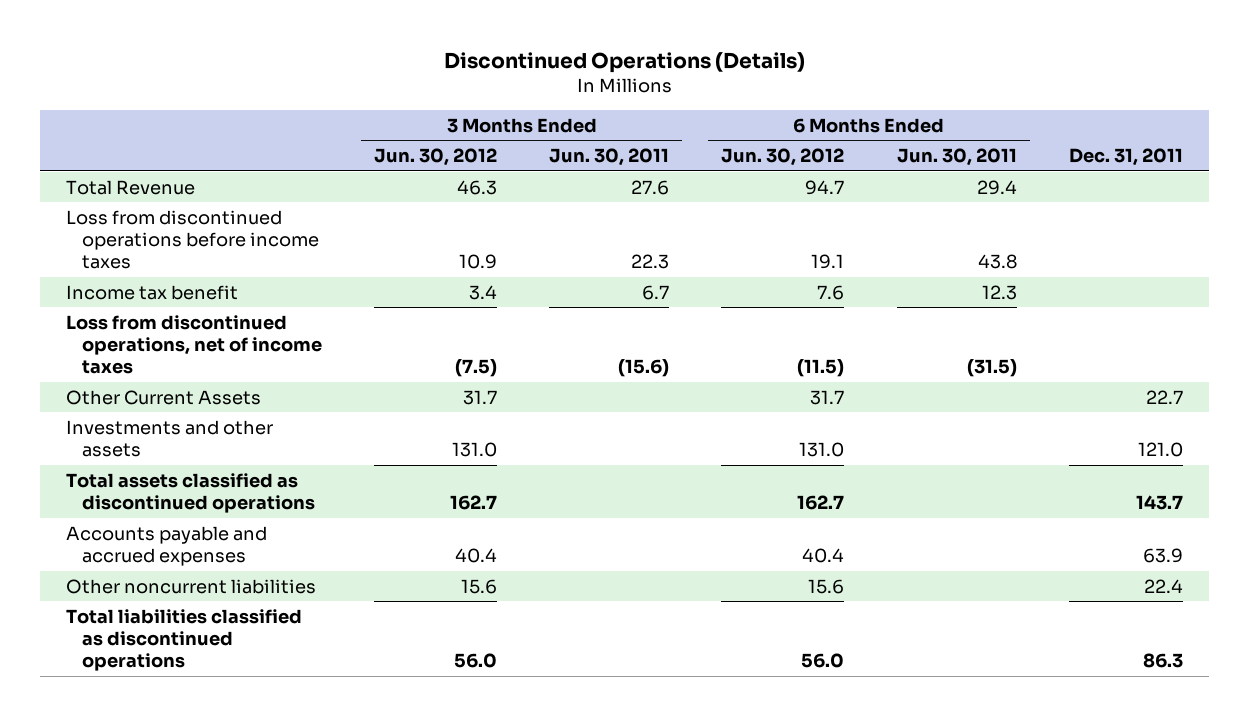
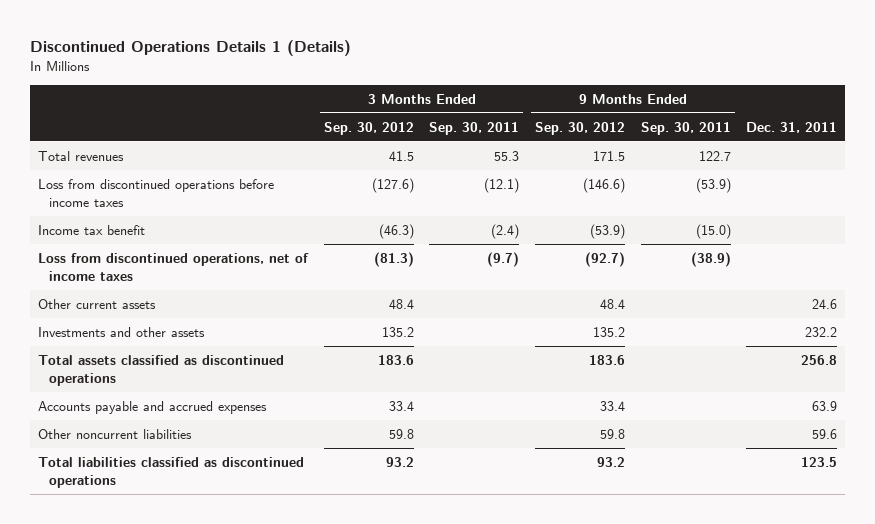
- Discontinued Operations (Details)
+ Discontinued Operations Details 1 (Details)
- | 3 Months Ended Jun. 30, 2012 | 3 Months Ended Jun. 30, 2011 | 6 Months Ended Jun. 30, 2012 | 6 Months Ended Jun. 30, 2011 | Dec. 31, 2011
+ | 3 Months Ended Sep. 30, 2012 | 3 Months Ended Sep. 30, 2011 | 9 Months Ended Sep. 30, 2012 | 9 Months Ended Sep. 30, 2011 | Dec. 31, 2011
- Total Revenue | 46.3 | 27.6 | 94.7 | 29.4 |
+ Total revenues | 41.5 | 55.3 | 171.5 | 122.7 |
- Other Current Assets | 31.7 | | 31.7 | | 22.7
- Investments and other assets | 131.0 | | 131.0 | | 121.0
- Total assets classified as discontinued operations | 162.7 | | 162.7 | | 143.7
+ Other current assets | 48.4 | | 48.4 | | 24.6
+ Investments and other assets | 135.2 | | 135.2 | | 232.2
+ Total assets classified as discontinued operations | 183.6 | | 183.6 | | 256.8
- Other noncurrent liabilities | 15.6 | | 15.6 | | 22.4
- Total liabilities classified as discontinued operations | 56.0 | | 56.0 | | 86.3
+ Other noncurrent liabilities | 59.8 | | 59.8 | | 59.6
+ Total liabilities classified as discontinued operations | 93.2 | | 93.2 | | 123.5

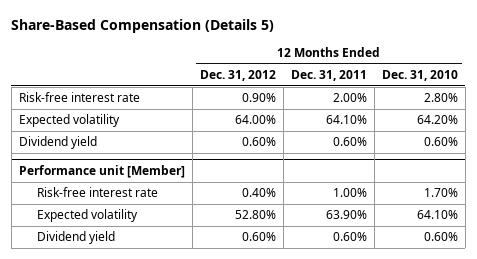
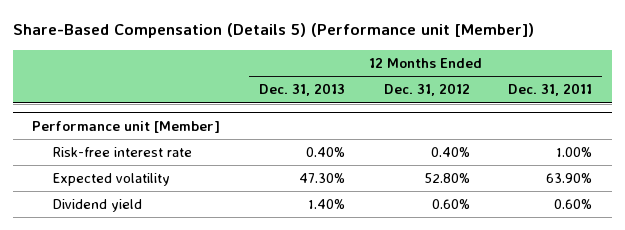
- Share-Based Compensation (Details 5)
+ Share-Based Compensation (Details 5) (Performance unit [Member])
- | 12 Months Ended Dec. 31, 2012 | 12 Months Ended Dec. 31, 2011 | 12 Months Ended Dec. 31, 2010
+ | 12 Months Ended Dec. 31, 2013 | 12 Months Ended Dec. 31, 2012 | 12 Months Ended Dec. 31, 2011
- Risk-free interest rate | 0.90% | 2.00% | 2.80%
- Expected volatility | 64.00% | 64.10% | 64.20%
- Dividend yield | 0.60% | 0.60% | 0.60%

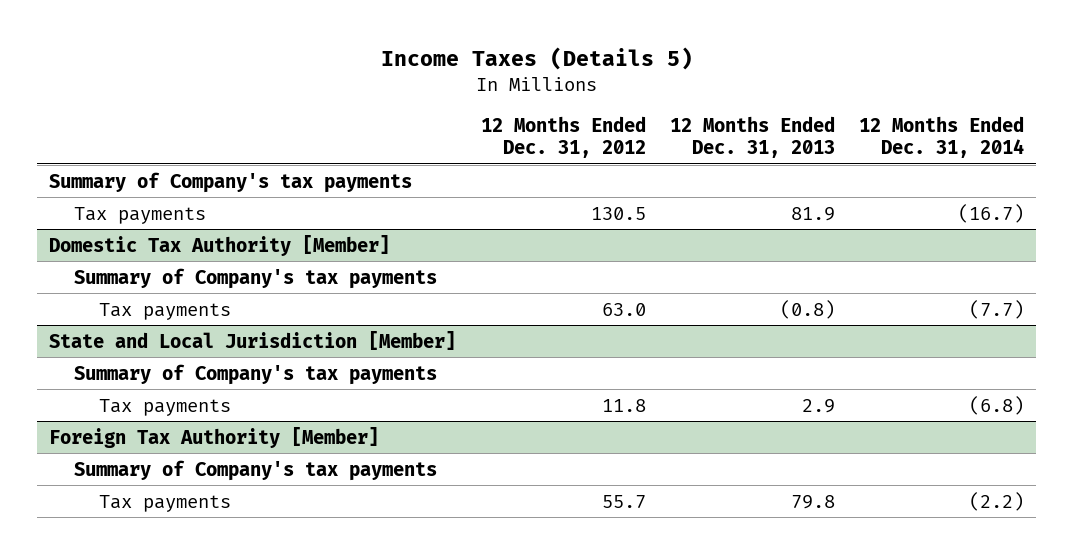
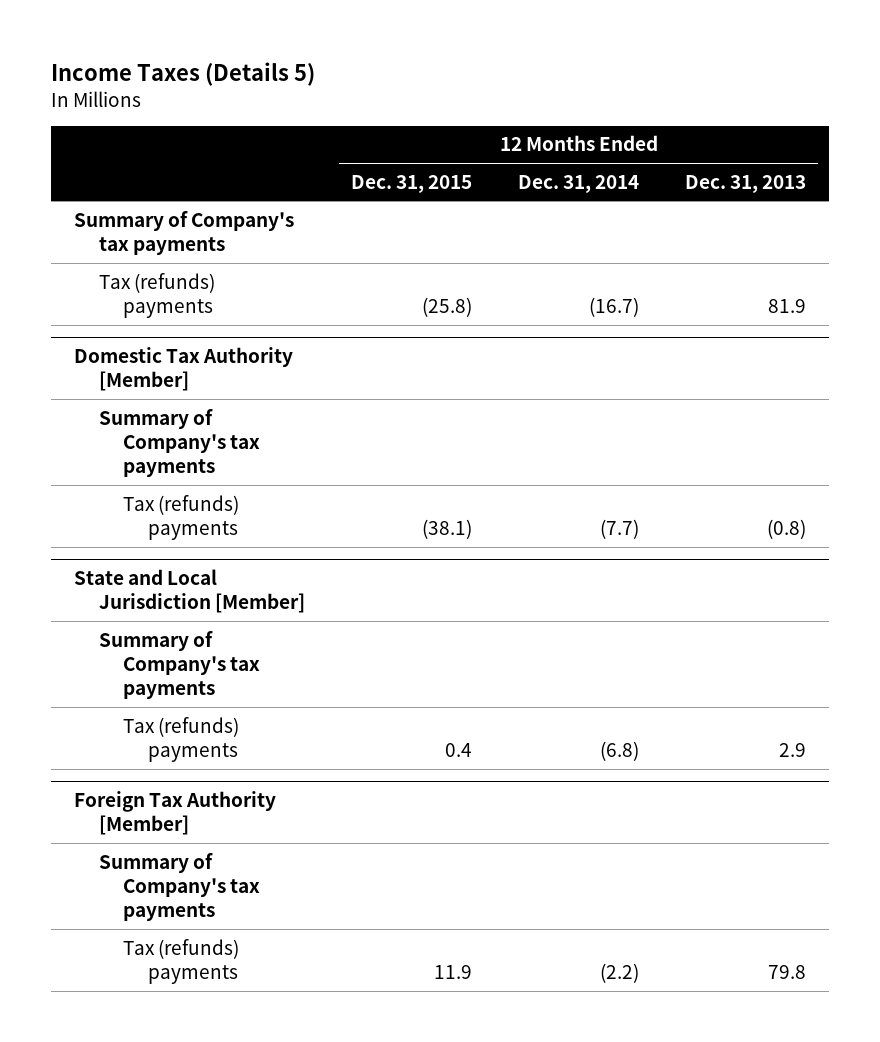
- | 12 Months Ended Dec. 31, 2012 | 12 Months Ended Dec. 31, 2013 | 12 Months Ended Dec. 31, 2014
+ | 12 Months Ended Dec. 31, 2015 | 12 Months Ended Dec. 31, 2014 | 12 Months Ended Dec. 31, 2013
- Tax payments | 130.5 | 81.9 | (16.7)
+ Tax (refunds) payments | (25.8) | (16.7) | 81.9
@ Domestic Tax Authority [Member]
- Tax payments | 63.0 | (0.8) | (7.7)
+ Tax (refunds) payments | (38.1) | (7.7) | (0.8)
@ State and Local Jurisdiction [Member]
- Tax payments | 11.8 | 2.9 | (6.8)
+ Tax (refunds) payments | 0.4 | (6.8) | 2.9
@ Foreign Tax Authority [Member]
- Tax payments | 55.7 | 79.8 | (2.2)
+ Tax (refunds) payments | 11.9 | (2.2) | 79.8

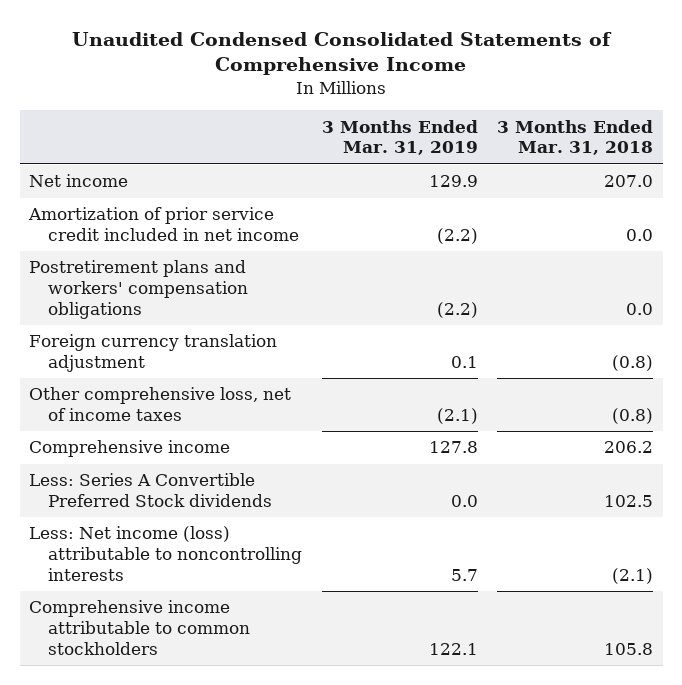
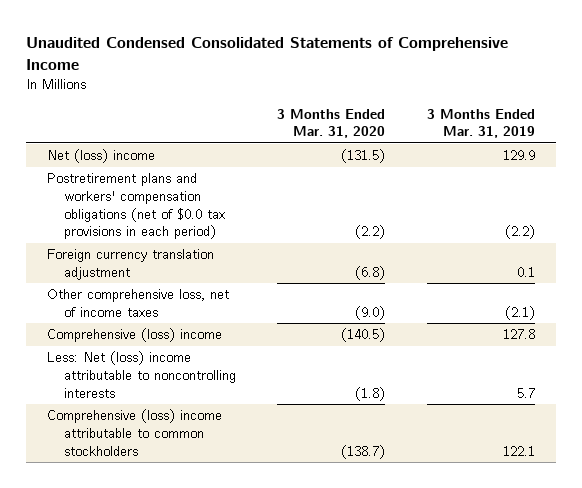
- | 3 Months Ended Mar. 31, 2019 | 3 Months Ended Mar. 31, 2018
+ | 3 Months Ended Mar. 31, 2020 | 3 Months Ended Mar. 31, 2019
- Net income | 129.9 | 207.0
- Amortization of prior service credit included in net income | (2.2) | 0.0
- Postretirement plans and workers' compensation obligations | (2.2) | 0.0
+ Net (loss) income | (131.5) | 129.9
+ Postretirement plans and workers' compensation obligations (net of $0.0 tax provisions in each period) | (2.2) | (2.2)
- Comprehensive income | 127.8 | 206.2
- Less: Series A Convertible Preferred Stock dividends | 0.0 | 102.5
- Less: Net income (loss) attributable to noncontrolling interests | 5.7 | (2.1)
- Comprehensive income attributable to common stockholders | 122.1 | 105.8
+ Comprehensive (loss) income | (140.5) | 127.8
+ Less: Net (loss) income attributable to noncontrolling interests | (1.8) | 5.7
+ Comprehensive (loss) income attributable to common stockholders | (138.7) | 122.1

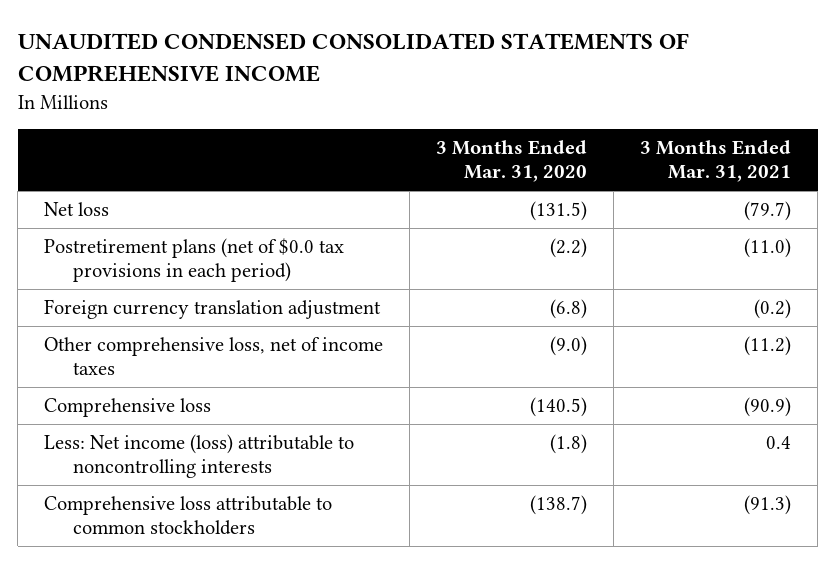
- Unaudited Condensed Consolidated Statements of Comprehensive Income
+ UNAUDITED CONDENSED CONSOLIDATED STATEMENTS OF COMPREHENSIVE INCOME
- | 3 Months Ended Mar. 31, 2020 | 3 Months Ended Mar. 31, 2019
+ | 3 Months Ended Mar. 31, 2020 | 3 Months Ended Mar. 31, 2021
- Net (loss) income | (131.5) | 129.9
- Postretirement plans and workers' compensation obligations (net of $0.0 tax provisions in each period) | (2.2) | (2.2)
+ Net loss | (131.5) | (79.7)
+ Postretirement plans (net of $0.0 tax provisions in each period) | (2.2) | (11.0)
- Comprehensive (loss) income | (140.5) | 127.8
- Less: Net (loss) income attributable to noncontrolling interests | (1.8) | 5.7
- Comprehensive (loss) income attributable to common stockholders | (138.7) | 122.1
+ Comprehensive loss | (140.5) | (90.9)
+ Less: Net income (loss) attributable to noncontrolling interests | (1.8) | 0.4
+ Comprehensive loss attributable to common stockholders | (138.7) | (91.3)

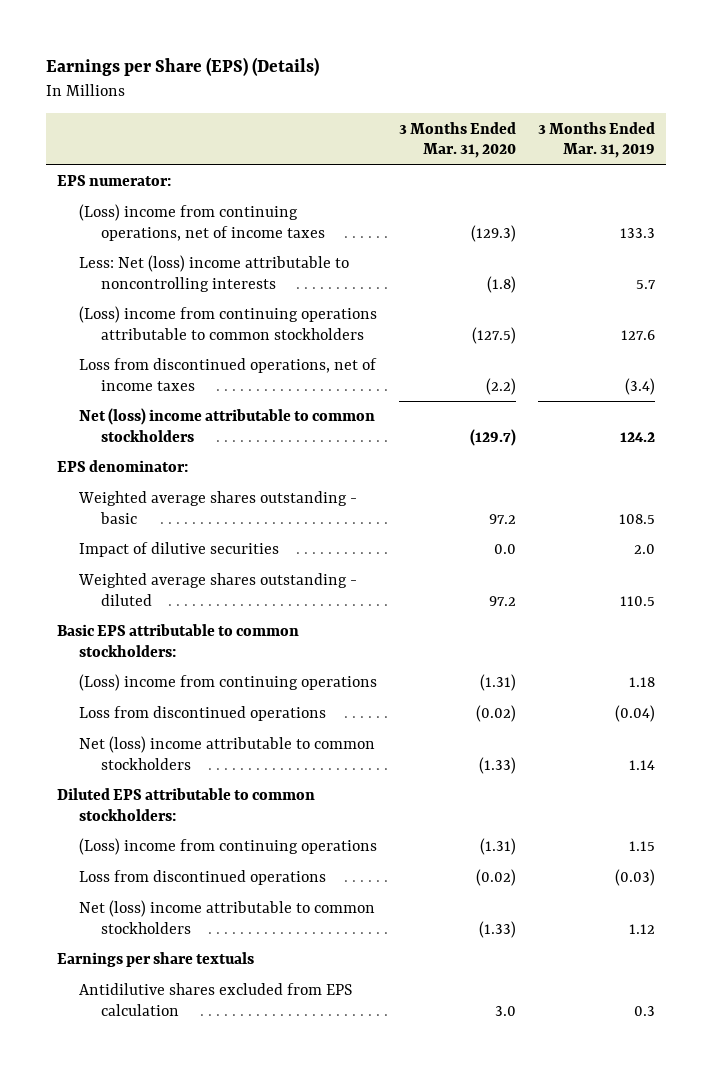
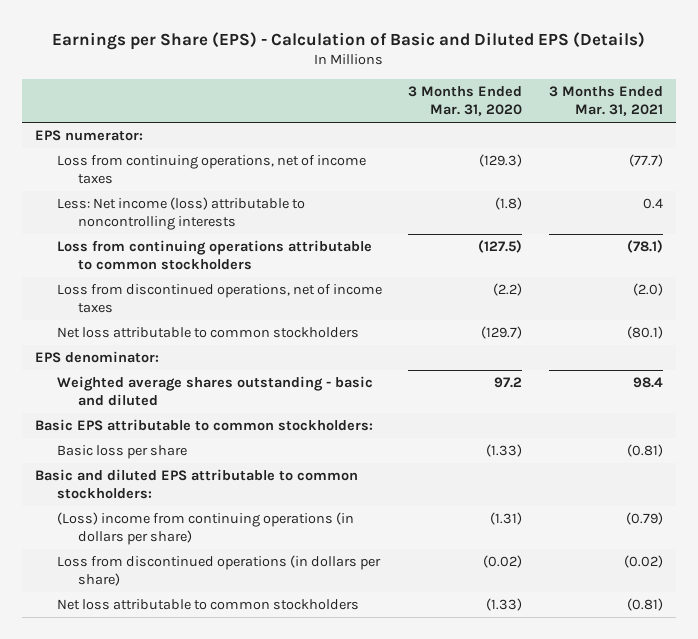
- Earnings per Share (EPS) (Details)
+ Earnings per Share (EPS) - Calculation of Basic and Diluted EPS (Details)
- | 3 Months Ended Mar. 31, 2020 | 3 Months Ended Mar. 31, 2019
+ | 3 Months Ended Mar. 31, 2020 | 3 Months Ended Mar. 31, 2021
- (Loss) income from continuing operations, net of income taxes | (129.3) | 133.3
- Less: Net (loss) income attributable to noncontrolling interests | (1.8) | 5.7
- (Loss) income from continuing operations attributable to common stockholders | (127.5) | 127.6
+ Loss from continuing operations, net of income taxes | (129.3) | (77.7)
+ Less: Net income (loss) attributable to noncontrolling interests | (1.8) | 0.4
+ Loss from continuing operations attributable to common stockholders | (127.5) | (78.1)
- Net (loss) income attributable to common stockholders | (129.7) | 124.2
+ Net loss attributable to common stockholders | (129.7) | (80.1)
- Weighted average shares outstanding - basic | 97.2 | 108.5
- Impact of dilutive securities | 0.0 | 2.0
- Weighted average shares outstanding - diluted | 97.2 | 110.5
+ Weighted average shares outstanding - basic and diluted | 97.2 | 98.4
- (Loss) income from continuing operations | (1.31) | 1.18
- Loss from discontinued operations | (0.02) | (0.04)
- Net (loss) income attributable to common stockholders | (1.33) | 1.14
- Diluted EPS attributable to common stockholders:
- (Loss) income from continuing operations | (1.31) | 1.15
- Loss from discontinued operations | (0.02) | (0.03)
- Net (loss) income attributable to common stockholders | (1.33) | 1.12
- Earnings per share textuals
- Antidilutive shares excluded from EPS calculation | 3.0 | 0.3
+ Basic loss per share | (1.33) | (0.81)
+ Basic and diluted EPS attributable to common stockholders:
+ (Loss) income from continuing operations (in dollars per share) | (1.31) | (0.79)
+ Loss from discontinued operations (in dollars per share) | (0.02) | (0.02)
+ Net loss attributable to common stockholders | (1.33) | (0.81)

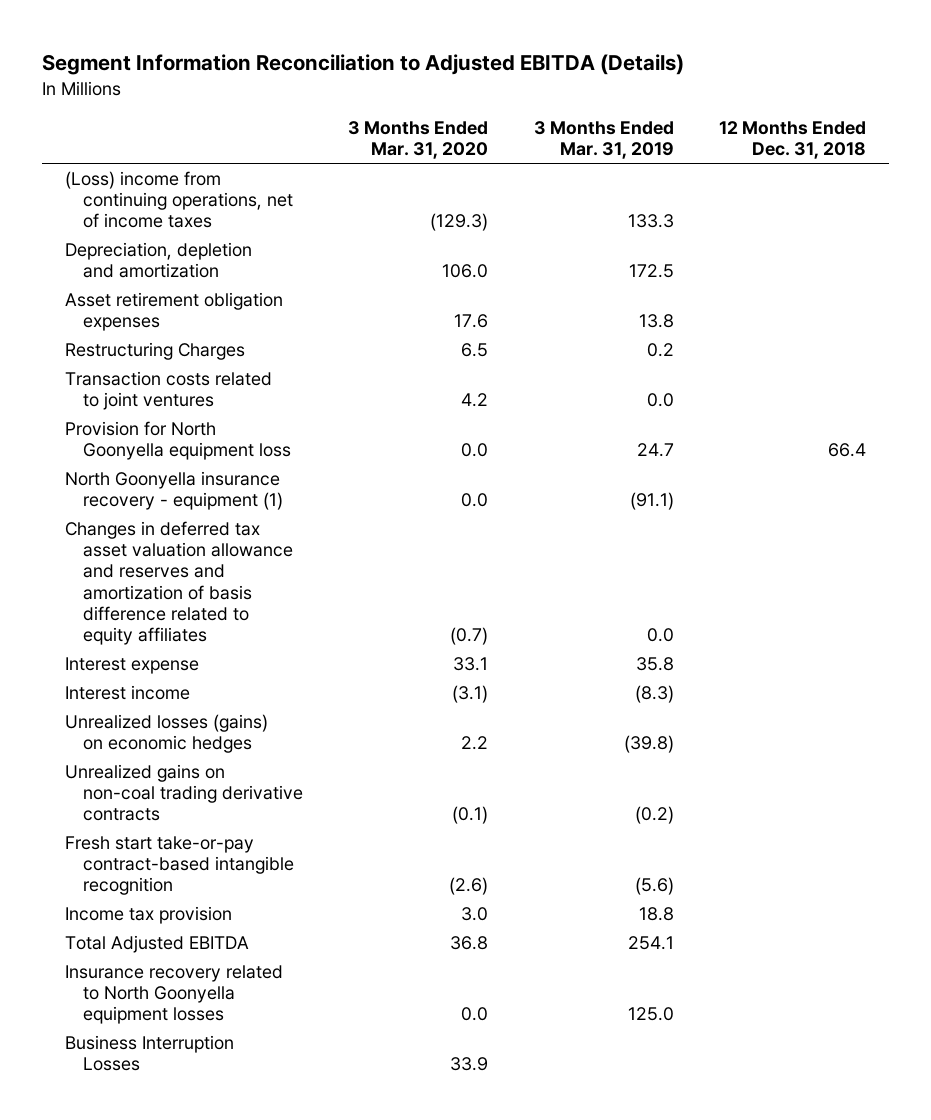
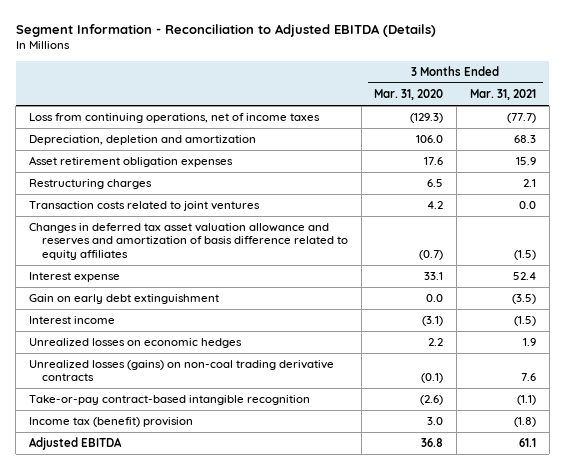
- Segment Information Reconciliation to Adjusted EBITDA (Details)
+ Segment Information - Reconciliation to Adjusted EBITDA (Details)
- | 3 Months Ended Mar. 31, 2020 | 3 Months Ended Mar. 31, 2019 | 12 Months Ended Dec. 31, 2018
+ | 3 Months Ended Mar. 31, 2020 | 3 Months Ended Mar. 31, 2021
- (Loss) income from continuing operations, net of income taxes | (129.3) | 133.3 |
+ Loss from continuing operations, net of income taxes | (129.3) | (77.7)
- Restructuring Charges | 6.5 | 0.2 |
+ Restructuring charges | 6.5 | 2.1
- Provision for North Goonyella equipment loss | 0.0 | 24.7 | 66.4
- North Goonyella insurance recovery - equipment (1) | 0.0 | (91.1) |
+ Gain on early debt extinguishment | 0.0 | (3.5)
- Unrealized losses (gains) on economic hedges | 2.2 | (39.8) |
- Unrealized gains on non-coal trading derivative contracts | (0.1) | (0.2) |
- Fresh start take-or-pay contract-based intangible recognition | (2.6) | (5.6) |
- Income tax provision | 3.0 | 18.8 |
- Total Adjusted EBITDA | 36.8 | 254.1 |
- Insurance recovery related to North Goonyella equipment losses | 0.0 | 125.0 |
- Business Interruption Losses | 33.9 | |
+ Unrealized losses on economic hedges | 2.2 | 1.9
+ Unrealized losses (gains) on non-coal trading derivative contracts | (0.1) | 7.6
+ Take-or-pay contract-based intangible recognition | (2.6) | (1.1)
+ Income tax (benefit) provision | 3.0 | (1.8)
+ Adjusted EBITDA | 36.8 | 61.1

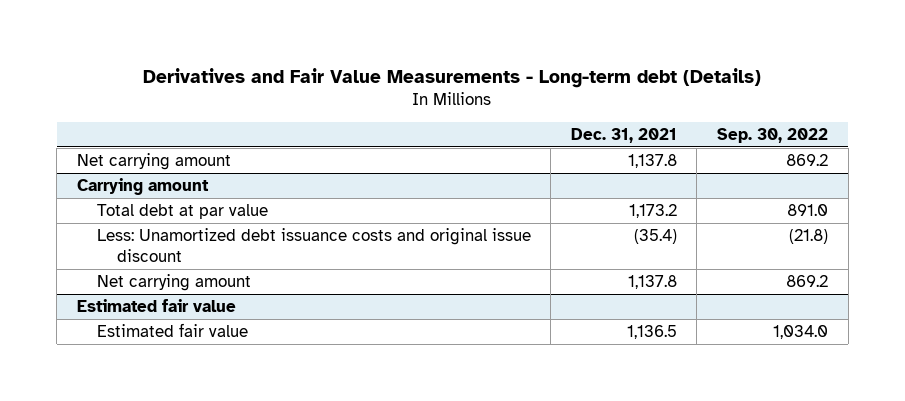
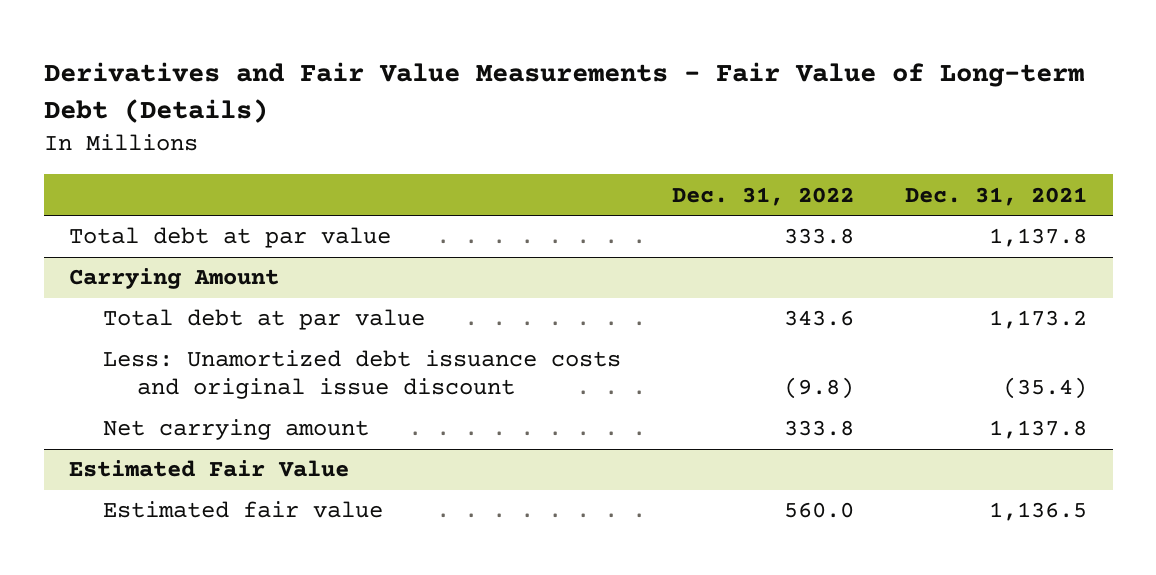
- Derivatives and Fair Value Measurements - Long-term debt (Details)
+ Derivatives and Fair Value Measurements - Fair Value of Long-term Debt (Details)
- | Dec. 31, 2021 | Sep. 30, 2022
+ | Dec. 31, 2022 | Dec. 31, 2021
- Net carrying amount | 1,137.8 | 869.2
- Carrying amount
+ Total debt at par value | 333.8 | 1,137.8
+ Carrying Amount
- Estimated fair value
+ Estimated Fair Value

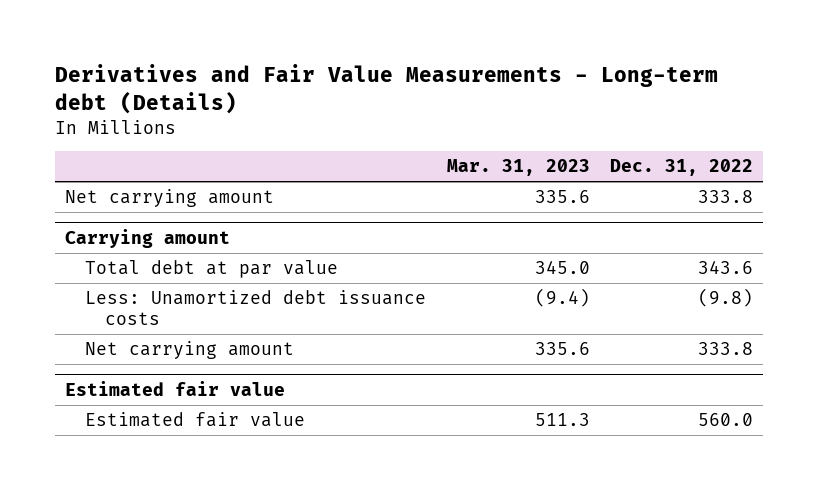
- Derivatives and Fair Value Measurements - Fair Value of Long-term Debt (Details)
+ Derivatives and Fair Value Measurements - Long-term debt (Details)
- | Dec. 31, 2022 | Dec. 31, 2021
+ | Mar. 31, 2023 | Dec. 31, 2022
- Total debt at par value | 333.8 | 1,137.8
- Carrying Amount
+ Net carrying amount | 335.6 | 333.8
+ Carrying amount
- Less: Unamortized debt issuance costs and original issue discount | (9.8) | (35.4)
+ Less: Unamortized debt issuance costs | (9.4) | (9.8)
- Estimated Fair Value
+ Estimated fair value

